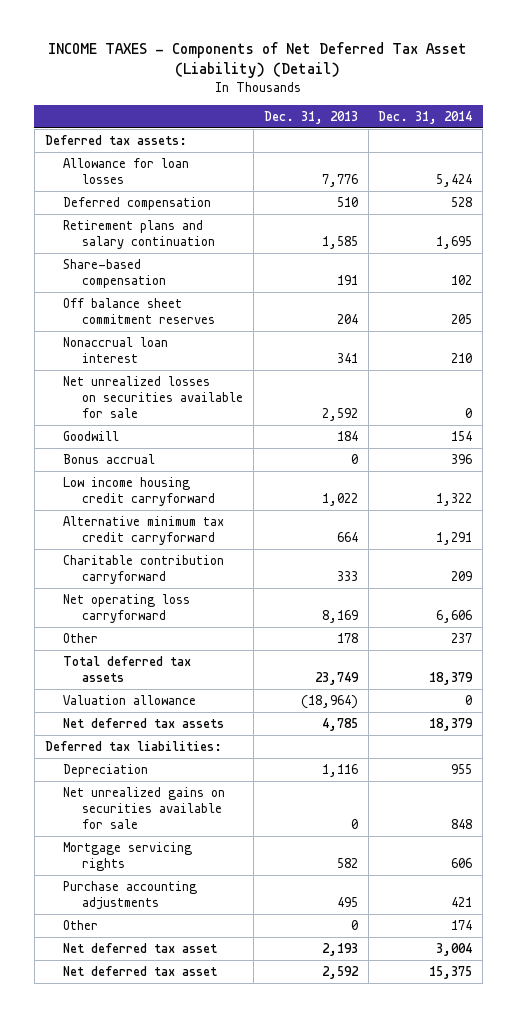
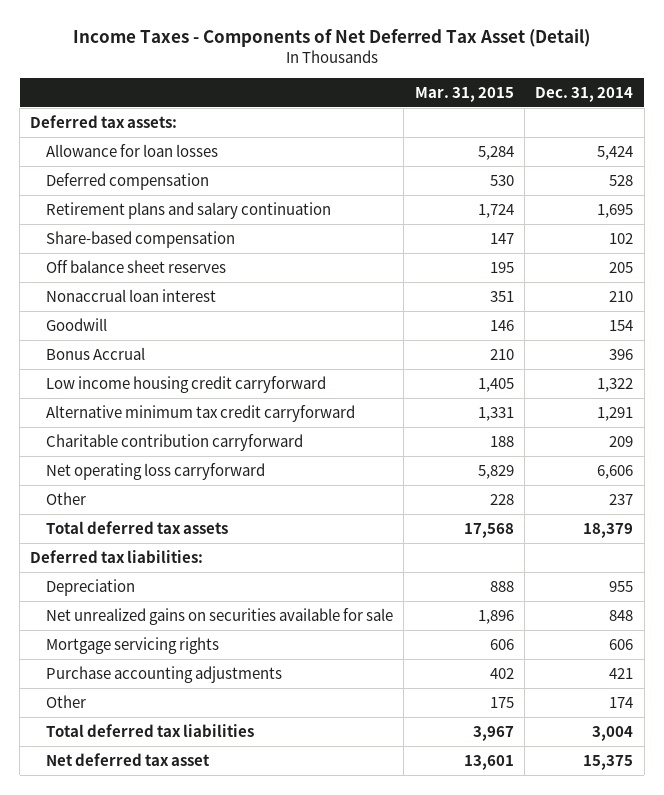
- INCOME TAXES - Components of Net Deferred Tax Asset (Liability) (Detail)
+ Income Taxes - Components of Net Deferred Tax Asset (Detail)
- | Dec. 31, 2013 | Dec. 31, 2014
+ | Mar. 31, 2015 | Dec. 31, 2014
- Off balance sheet commitment reserves | 204 | 205
+ Off balance sheet reserves | 195 | 205
- Net unrealized losses on securities available for sale | 2,592 | 0
- Bonus accrual | 0 | 396
+ Bonus Accrual | 210 | 396
- Valuation allowance | (18,964) | 0
- Net deferred tax assets | 4,785 | 18,379
- Net deferred tax asset | 2,193 | 3,004
+ Total deferred tax liabilities | 3,967 | 3,004

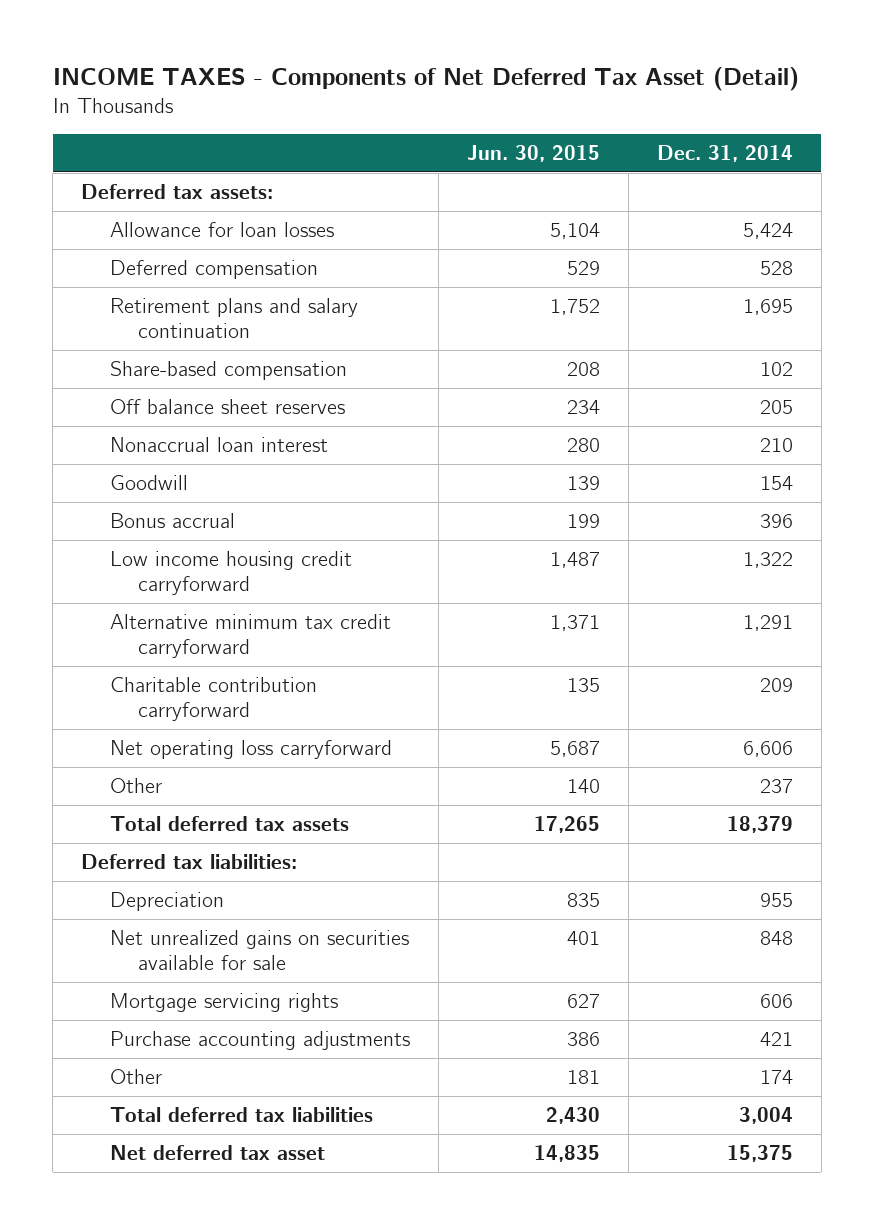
- Income Taxes - Components of Net Deferred Tax Asset (Detail)
+ INCOME TAXES - Components of Net Deferred Tax Asset (Detail)
- | Mar. 31, 2015 | Dec. 31, 2014
+ | Jun. 30, 2015 | Dec. 31, 2014
- Bonus Accrual | 210 | 396
+ Bonus accrual | 199 | 396

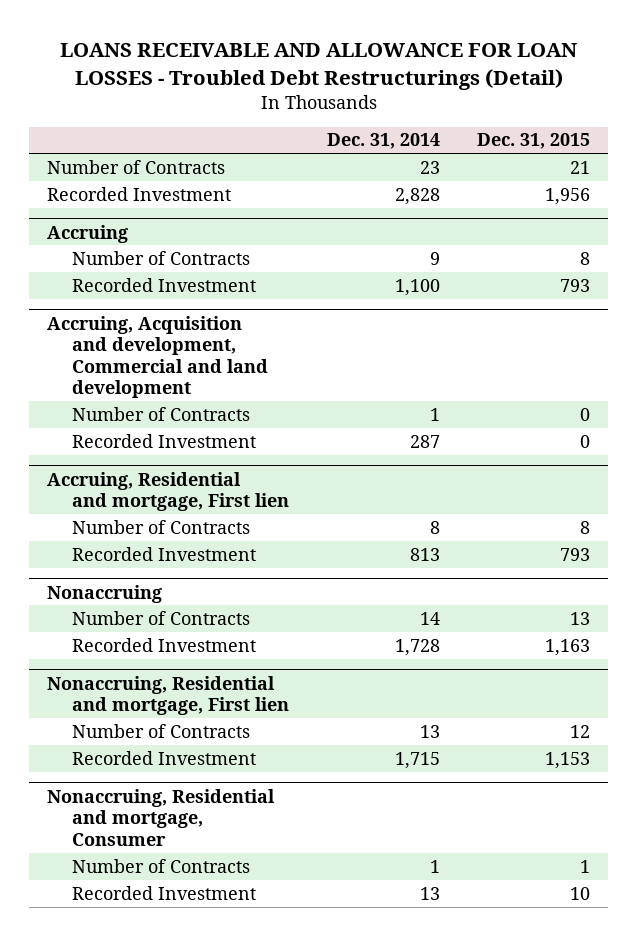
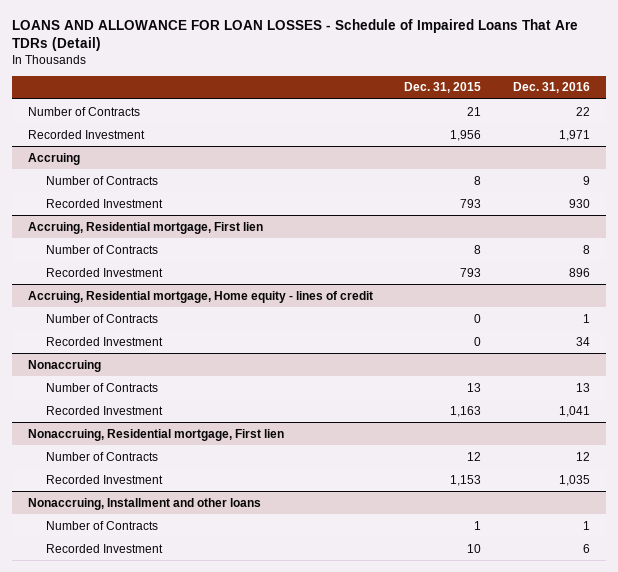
- LOANS RECEIVABLE AND ALLOWANCE FOR LOAN LOSSES - Troubled Debt Restructurings (Detail)
+ LOANS AND ALLOWANCE FOR LOAN LOSSES - Schedule of Impaired Loans That Are TDRs (Detail)
- | Dec. 31, 2014 | Dec. 31, 2015
+ | Dec. 31, 2015 | Dec. 31, 2016
- Accruing, Acquisition and development, Commercial and land development
- Number of Contracts | 1 | 0
- Recorded Investment | 287 | 0
- Accruing, Residential and mortgage, First lien
+ Accruing, Residential mortgage, First lien
+ Accruing, Residential mortgage, Home equity - lines of credit
+ Number of Contracts | 0 | 1
+ Recorded Investment | 0 | 34
- Nonaccruing, Residential and mortgage, First lien
+ Nonaccruing, Residential mortgage, First lien
- Nonaccruing, Residential and mortgage, Consumer
+ Nonaccruing, Installment and other loans

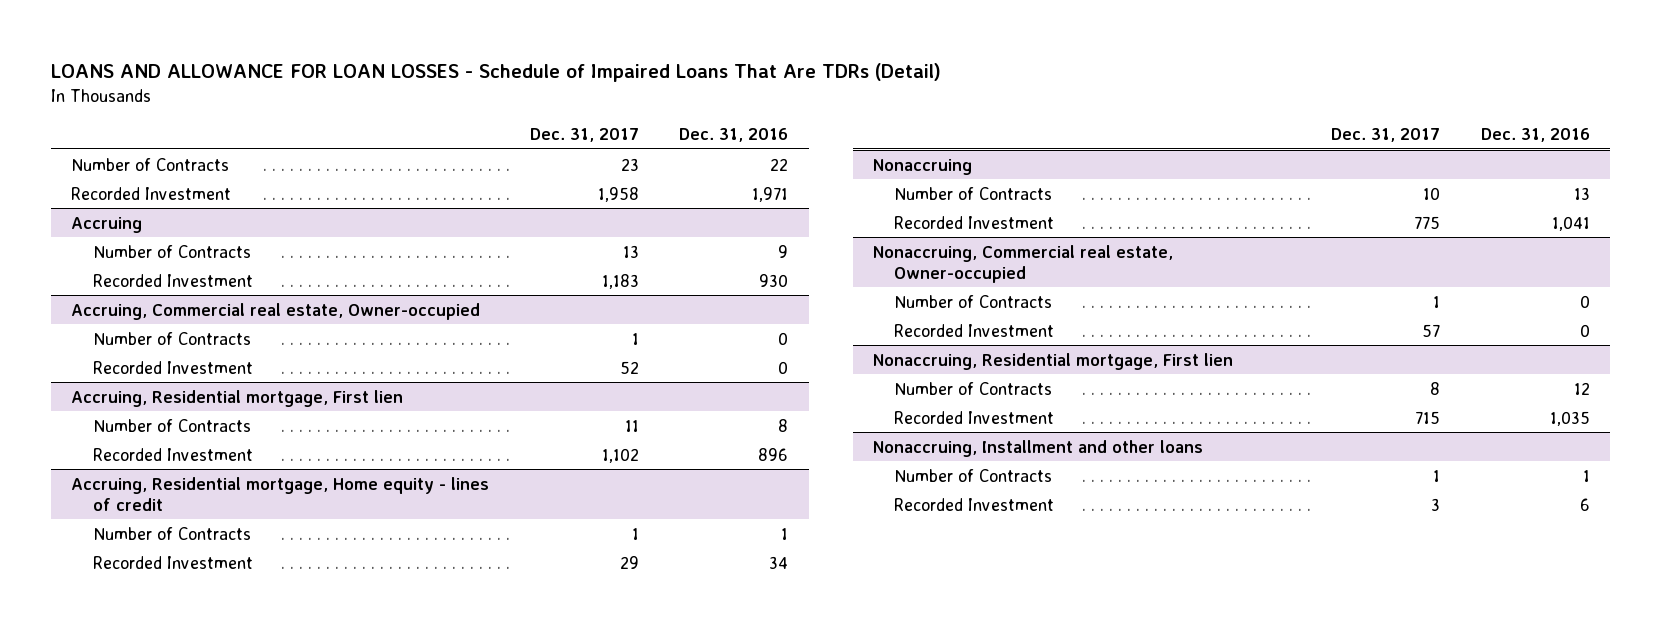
- | Dec. 31, 2015 | Dec. 31, 2016
+ | Dec. 31, 2017 | Dec. 31, 2016
+ Accruing, Commercial real estate, Owner-occupied
+ Number of Contracts | 1 | 0
+ Recorded Investment | 52 | 0
+ Nonaccruing, Commercial real estate, Owner-occupied
+ Number of Contracts | 1 | 0
+ Recorded Investment | 57 | 0

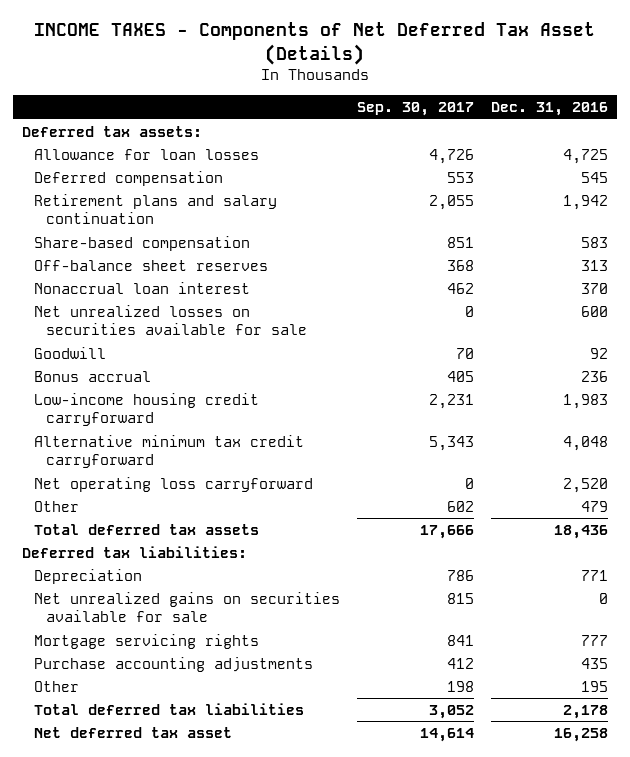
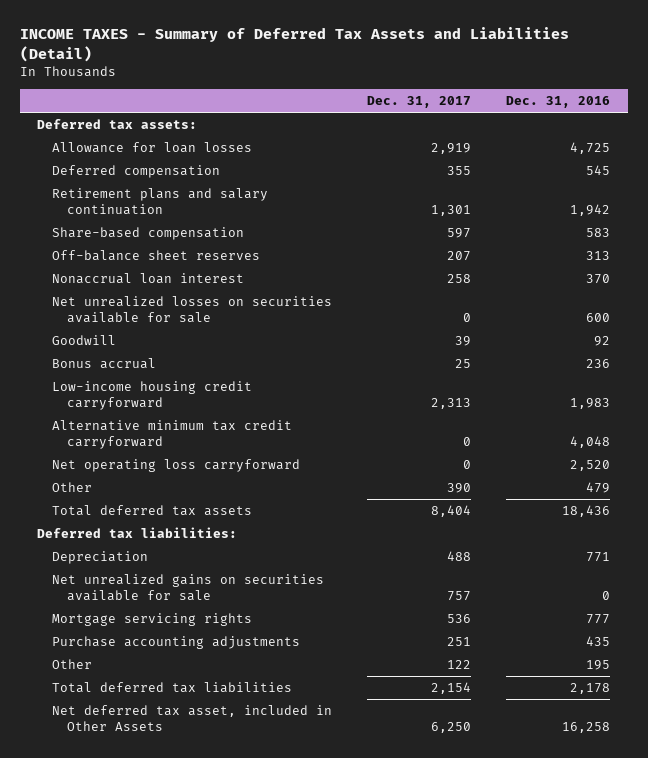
- INCOME TAXES - Components of Net Deferred Tax Asset (Details)
+ INCOME TAXES - Summary of Deferred Tax Assets and Liabilities (Detail)
- | Sep. 30, 2017 | Dec. 31, 2016
+ | Dec. 31, 2017 | Dec. 31, 2016
- Net deferred tax asset | 14,614 | 16,258
+ Net deferred tax asset, included in Other Assets | 6,250 | 16,258

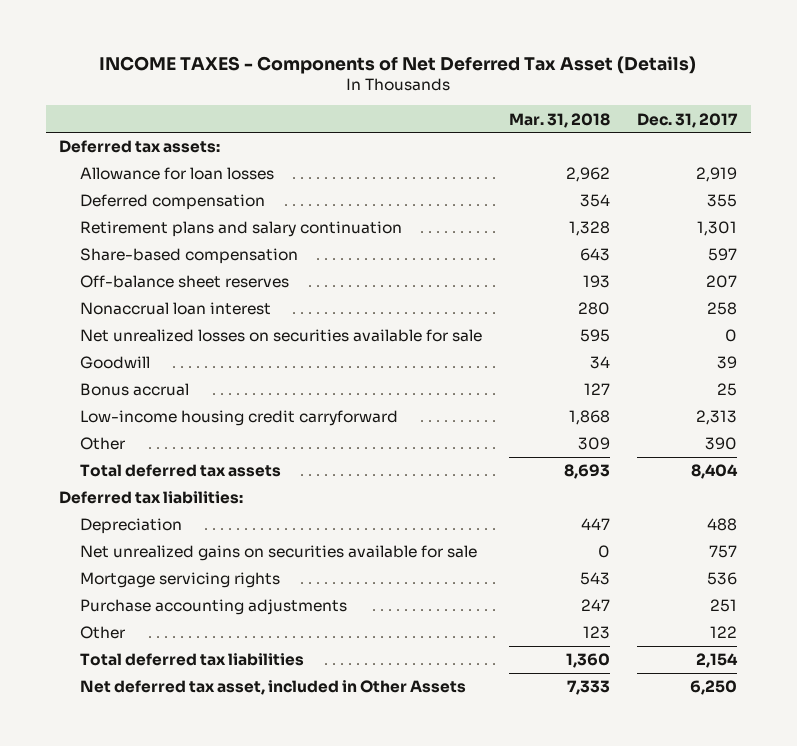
- INCOME TAXES - Summary of Deferred Tax Assets and Liabilities (Detail)
+ INCOME TAXES - Components of Net Deferred Tax Asset (Details)
- | Dec. 31, 2017 | Dec. 31, 2016
+ | Mar. 31, 2018 | Dec. 31, 2017
- Alternative minimum tax credit carryforward | 0 | 4,048
- Net operating loss carryforward | 0 | 2,520

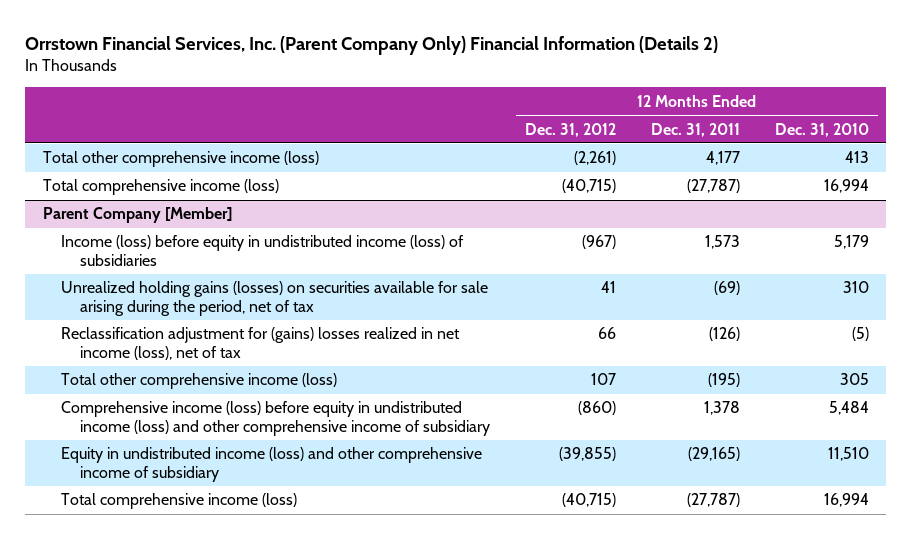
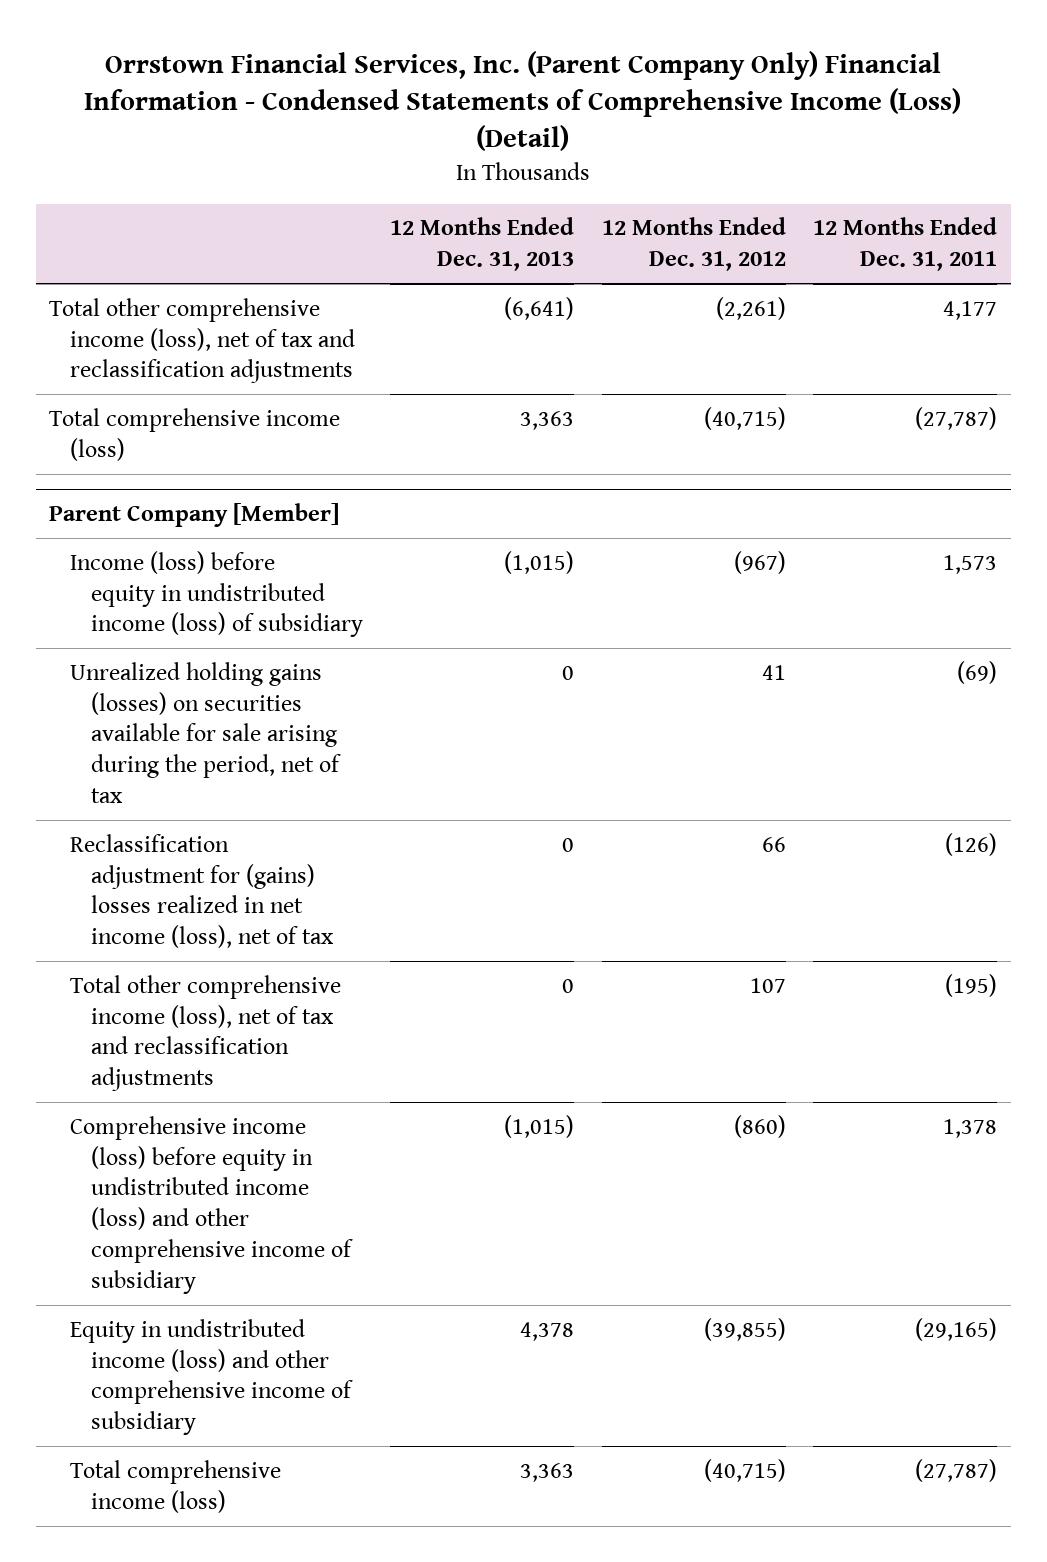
- Orrstown Financial Services, Inc. (Parent Company Only) Financial Information (Details 2)
+ Orrstown Financial Services, Inc. (Parent Company Only) Financial Information - Condensed Statements of Comprehensive Income (Loss) (Detail)
- | 12 Months Ended Dec. 31, 2012 | 12 Months Ended Dec. 31, 2011 | 12 Months Ended Dec. 31, 2010
+ | 12 Months Ended Dec. 31, 2013 | 12 Months Ended Dec. 31, 2012 | 12 Months Ended Dec. 31, 2011
- Total other comprehensive income (loss) | (2,261) | 4,177 | 413
+ Total other comprehensive income (loss), net of tax and reclassification adjustments | (6,641) | (2,261) | 4,177
@ Parent Company [Member]
- Income (loss) before equity in undistributed income (loss) of subsidiaries | (967) | 1,573 | 5,179
+ Income (loss) before equity in undistributed income (loss) of subsidiary | (1,015) | (967) | 1,573
- Total other comprehensive income (loss) | 107 | (195) | 305
+ Total other comprehensive income (loss), net of tax and reclassification adjustments | 0 | 107 | (195)

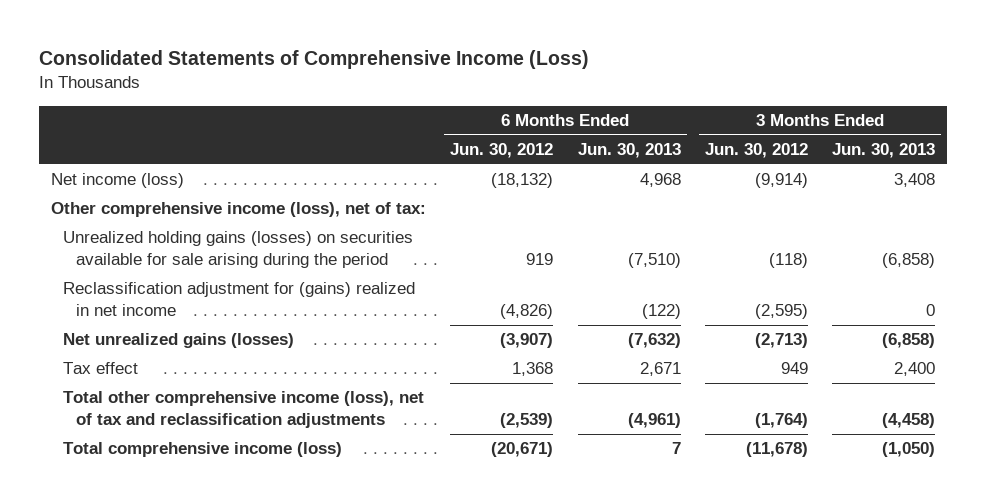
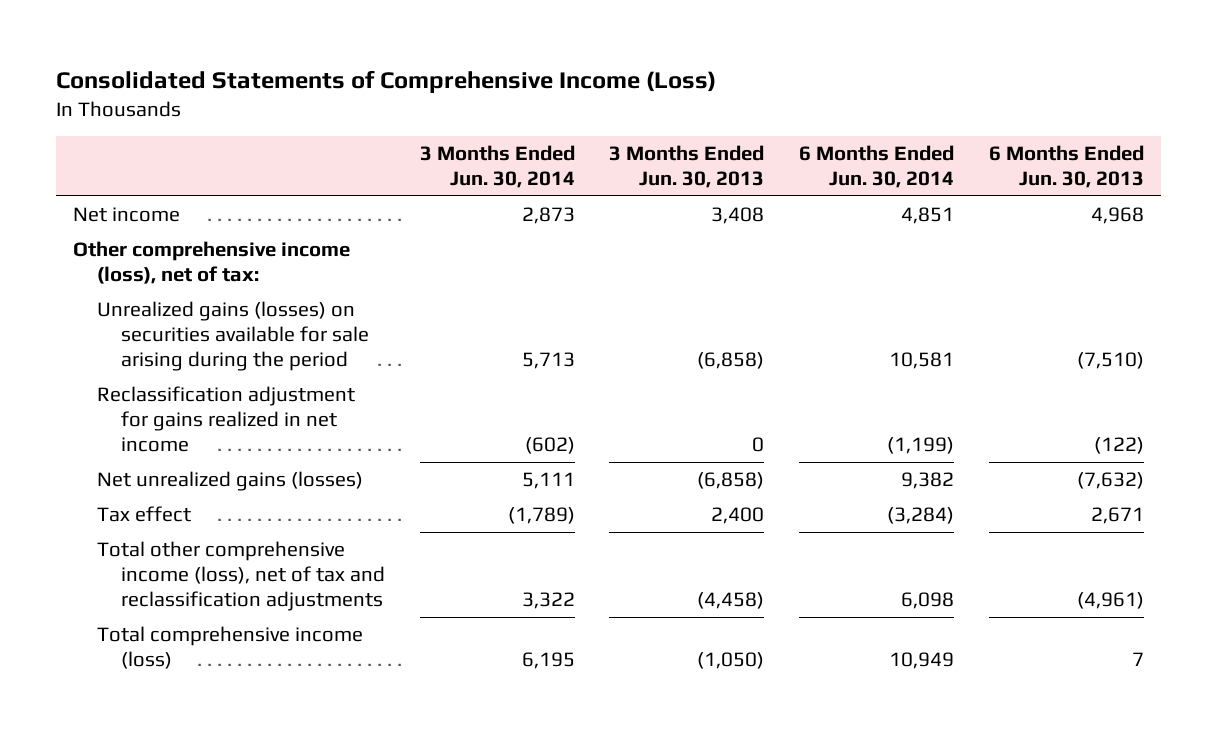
- | 6 Months Ended Jun. 30, 2012 | 6 Months Ended Jun. 30, 2013 | 3 Months Ended Jun. 30, 2012 | 3 Months Ended Jun. 30, 2013
+ | 3 Months Ended Jun. 30, 2014 | 3 Months Ended Jun. 30, 2013 | 6 Months Ended Jun. 30, 2014 | 6 Months Ended Jun. 30, 2013
- Net income (loss) | (18,132) | 4,968 | (9,914) | 3,408
+ Net income | 2,873 | 3,408 | 4,851 | 4,968
- Unrealized holding gains (losses) on securities available for sale arising during the period | 919 | (7,510) | (118) | (6,858)
- Reclassification adjustment for (gains) realized in net income | (4,826) | (122) | (2,595) | 0
+ Unrealized gains (losses) on securities available for sale arising during the period | 5,713 | (6,858) | 10,581 | (7,510)
+ Reclassification adjustment for gains realized in net income | (602) | 0 | (1,199) | (122)

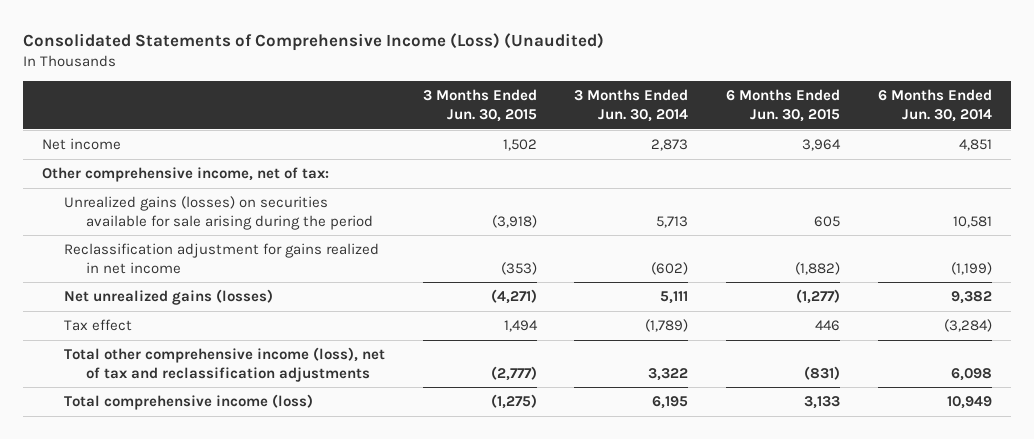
- Consolidated Statements of Comprehensive Income (Loss)
+ Consolidated Statements of Comprehensive Income (Loss) (Unaudited)
- | 3 Months Ended Jun. 30, 2014 | 3 Months Ended Jun. 30, 2013 | 6 Months Ended Jun. 30, 2014 | 6 Months Ended Jun. 30, 2013
+ | 3 Months Ended Jun. 30, 2015 | 3 Months Ended Jun. 30, 2014 | 6 Months Ended Jun. 30, 2015 | 6 Months Ended Jun. 30, 2014
- Other comprehensive income (loss), net of tax:
+ Other comprehensive income, net of tax:

